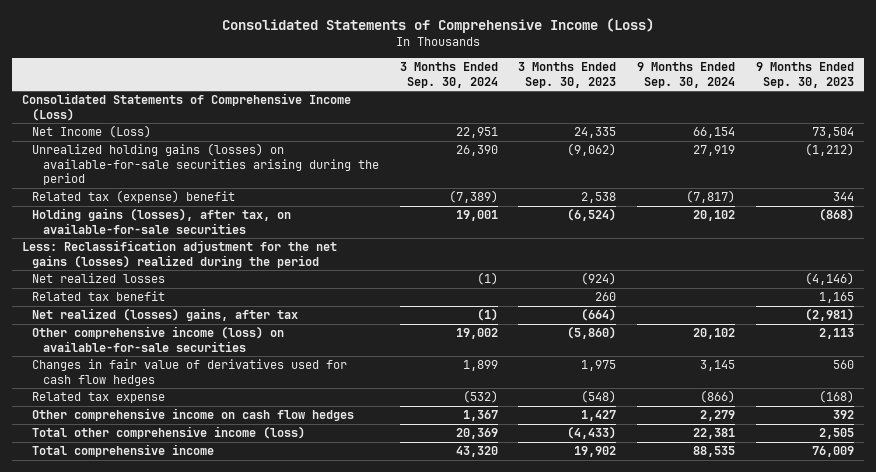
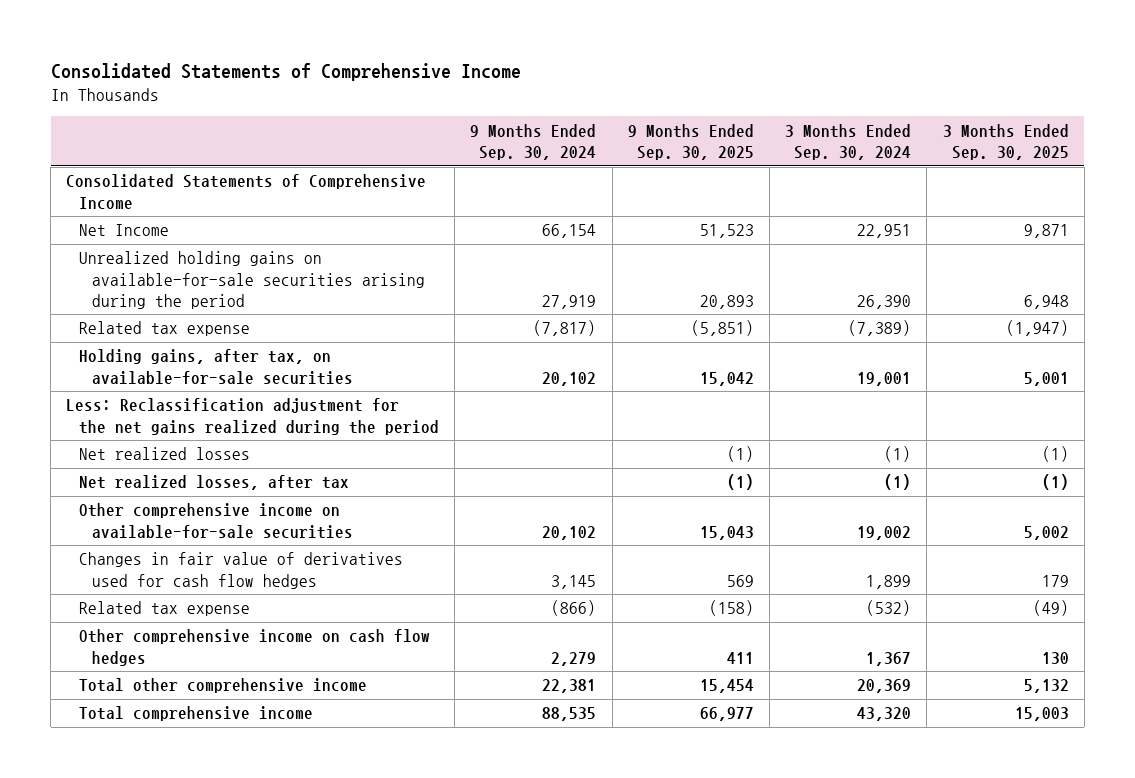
- Consolidated Statements of Comprehensive Income (Loss)
+ Consolidated Statements of Comprehensive Income
- | 3 Months Ended Sep. 30, 2024 | 3 Months Ended Sep. 30, 2023 | 9 Months Ended Sep. 30, 2024 | 9 Months Ended Sep. 30, 2023
+ | 9 Months Ended Sep. 30, 2024 | 9 Months Ended Sep. 30, 2025 | 3 Months Ended Sep. 30, 2024 | 3 Months Ended Sep. 30, 2025
- Consolidated Statements of Comprehensive Income (Loss)
- Net Income (Loss) | 22,951 | 24,335 | 66,154 | 73,504
- Unrealized holding gains (losses) on available-for-sale securities arising during the period | 26,390 | (9,062) | 27,919 | (1,212)
- Related tax (expense) benefit | (7,389) | 2,538 | (7,817) | 344
- Holding gains (losses), after tax, on available-for-sale securities | 19,001 | (6,524) | 20,102 | (868)
- Less: Reclassification adjustment for the net gains (losses) realized during the period
+ Consolidated Statements of Comprehensive Income
+ Net Income | 66,154 | 51,523 | 22,951 | 9,871
+ Unrealized holding gains on available-for-sale securities arising during the period | 27,919 | 20,893 | 26,390 | 6,948
+ Related tax expense | (7,817) | (5,851) | (7,389) | (1,947)
+ Holding gains, after tax, on available-for-sale securities | 20,102 | 15,042 | 19,001 | 5,001
+ Less: Reclassification adjustment for the net gains realized during the period
- Related tax benefit | | 260 | | 1,165
- Net realized (losses) gains, after tax | (1) | (664) | | (2,981)
- Other comprehensive income (loss) on available-for-sale securities | 19,002 | (5,860) | 20,102 | 2,113
+ Net realized losses, after tax | | (1) | (1) | (1)
+ Other comprehensive income on available-for-sale securities | 20,102 | 15,043 | 19,002 | 5,002
- Total other comprehensive income (loss) | 20,369 | (4,433) | 22,381 | 2,505
+ Total other comprehensive income | 22,381 | 15,454 | 20,369 | 5,132

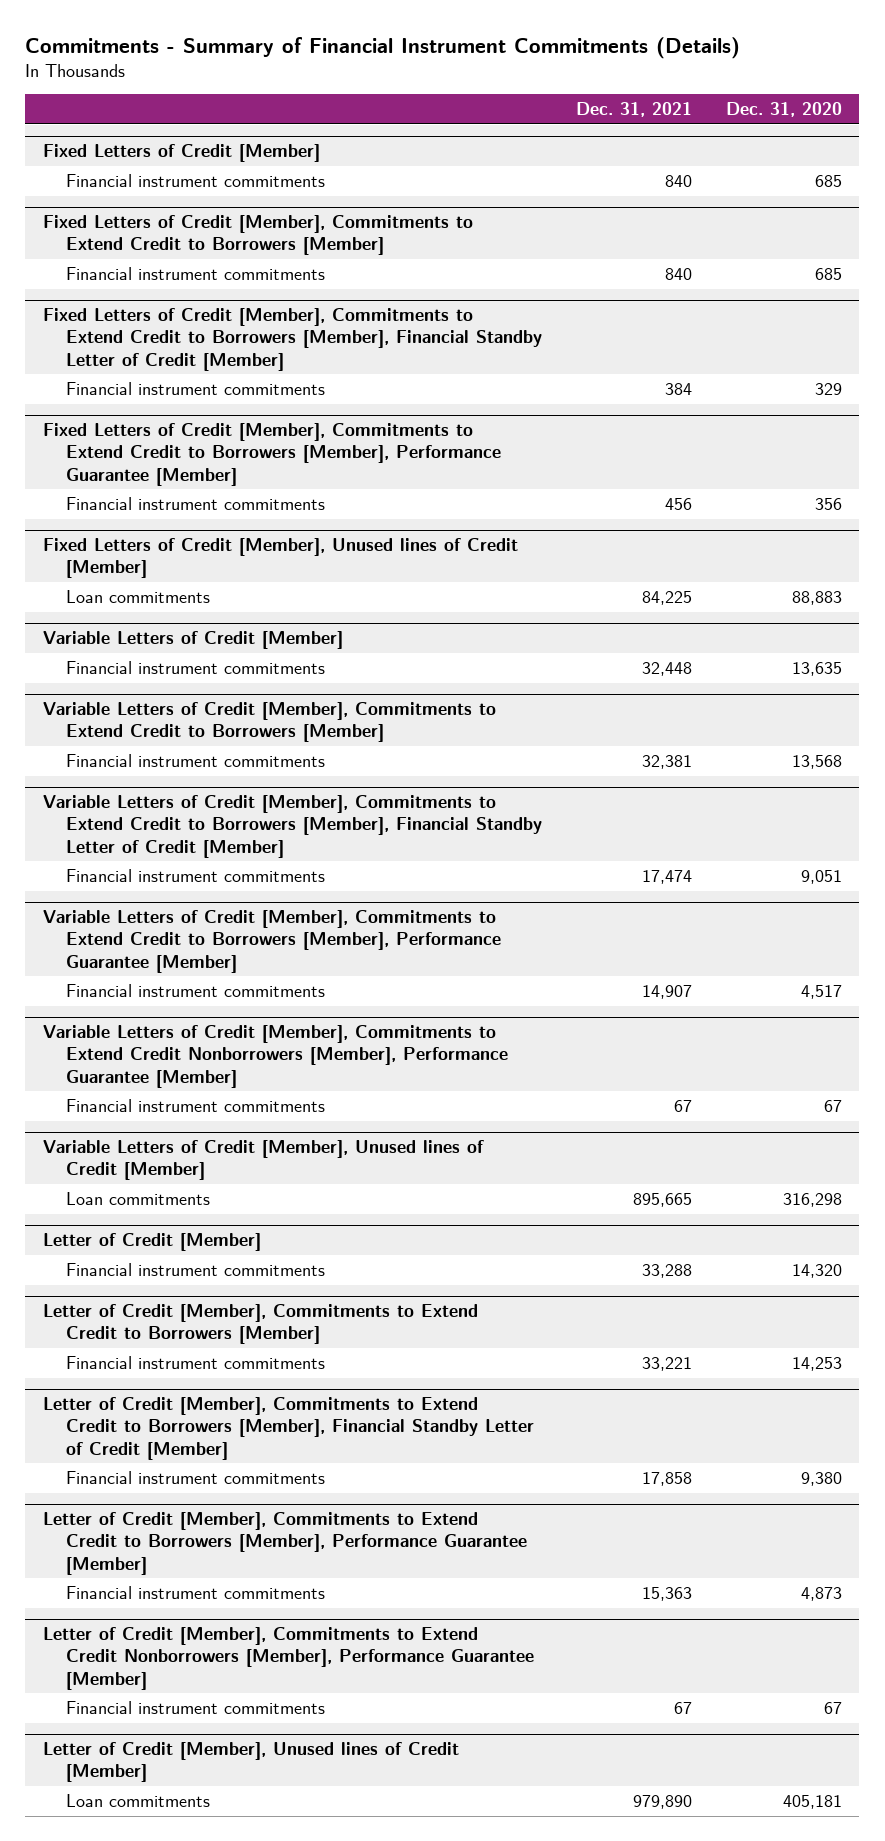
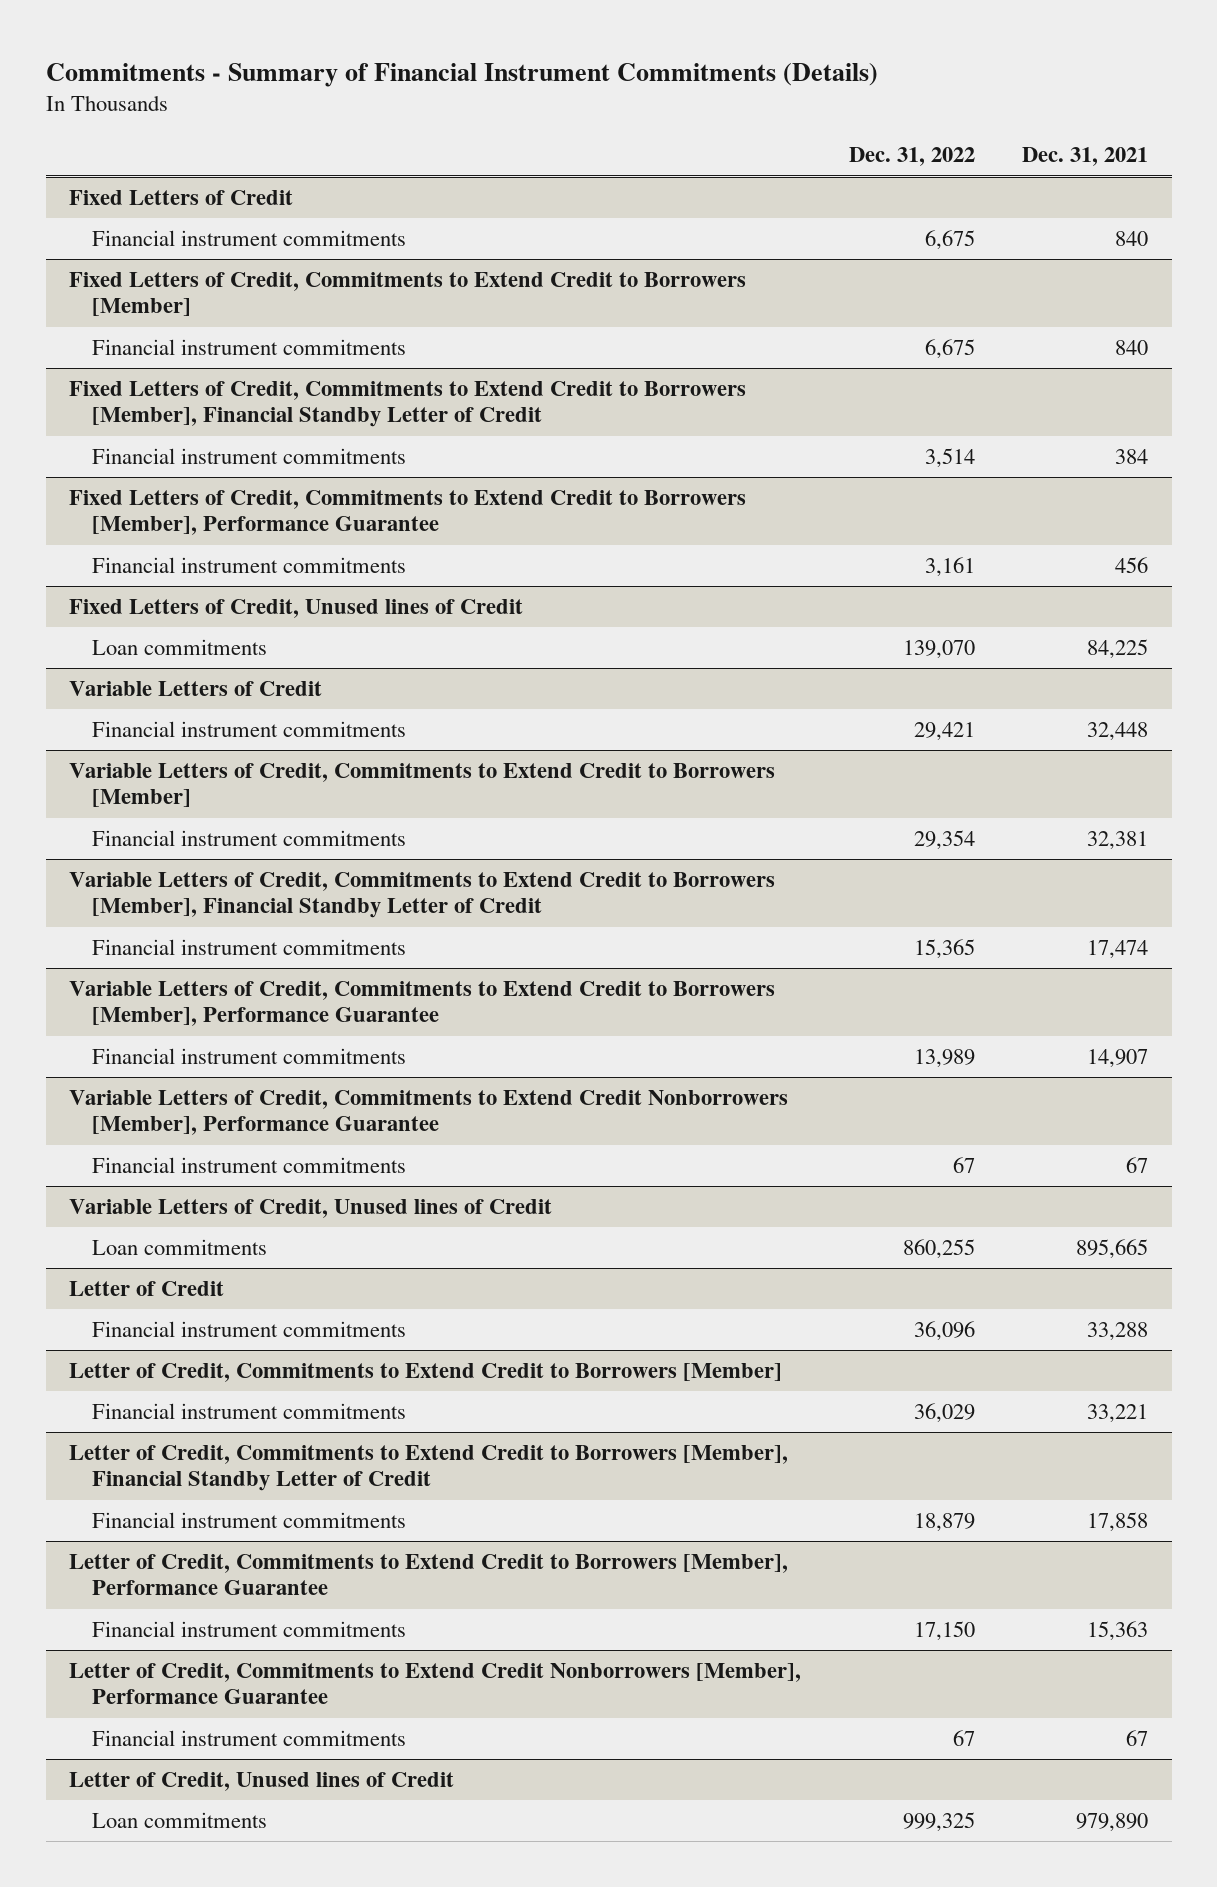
- | Dec. 31, 2021 | Dec. 31, 2020
+ | Dec. 31, 2022 | Dec. 31, 2021
- Fixed Letters of Credit [Member]
+ Fixed Letters of Credit
- Fixed Letters of Credit [Member], Commitments to Extend Credit to Borrowers [Member]
+ Fixed Letters of Credit, Commitments to Extend Credit to Borrowers [Member]
- Fixed Letters of Credit [Member], Commitments to Extend Credit to Borrowers [Member], Financial Standby Letter of Credit [Member]
+ Fixed Letters of Credit, Commitments to Extend Credit to Borrowers [Member], Financial Standby Letter of Credit
- Fixed Letters of Credit [Member], Commitments to Extend Credit to Borrowers [Member], Performance Guarantee [Member]
+ Fixed Letters of Credit, Commitments to Extend Credit to Borrowers [Member], Performance Guarantee
- Fixed Letters of Credit [Member], Unused lines of Credit [Member]
+ Fixed Letters of Credit, Unused lines of Credit
- Variable Letters of Credit [Member]
+ Variable Letters of Credit
- Variable Letters of Credit [Member], Commitments to Extend Credit to Borrowers [Member]
+ Variable Letters of Credit, Commitments to Extend Credit to Borrowers [Member]
- Variable Letters of Credit [Member], Commitments to Extend Credit to Borrowers [Member], Financial Standby Letter of Credit [Member]
+ Variable Letters of Credit, Commitments to Extend Credit to Borrowers [Member], Financial Standby Letter of Credit
- Variable Letters of Credit [Member], Commitments to Extend Credit to Borrowers [Member], Performance Guarantee [Member]
+ Variable Letters of Credit, Commitments to Extend Credit to Borrowers [Member], Performance Guarantee
- Variable Letters of Credit [Member], Commitments to Extend Credit Nonborrowers [Member], Performance Guarantee [Member]
+ Variable Letters of Credit, Commitments to Extend Credit Nonborrowers [Member], Performance Guarantee
- Variable Letters of Credit [Member], Unused lines of Credit [Member]
+ Variable Letters of Credit, Unused lines of Credit
- Letter of Credit [Member]
+ Letter of Credit
- Letter of Credit [Member], Commitments to Extend Credit to Borrowers [Member]
+ Letter of Credit, Commitments to Extend Credit to Borrowers [Member]
- Letter of Credit [Member], Commitments to Extend Credit to Borrowers [Member], Financial Standby Letter of Credit [Member]
+ Letter of Credit, Commitments to Extend Credit to Borrowers [Member], Financial Standby Letter of Credit
- Letter of Credit [Member], Commitments to Extend Credit to Borrowers [Member], Performance Guarantee [Member]
+ Letter of Credit, Commitments to Extend Credit to Borrowers [Member], Performance Guarantee
- Letter of Credit [Member], Commitments to Extend Credit Nonborrowers [Member], Performance Guarantee [Member]
+ Letter of Credit, Commitments to Extend Credit Nonborrowers [Member], Performance Guarantee
- Letter of Credit [Member], Unused lines of Credit [Member]
+ Letter of Credit, Unused lines of Credit

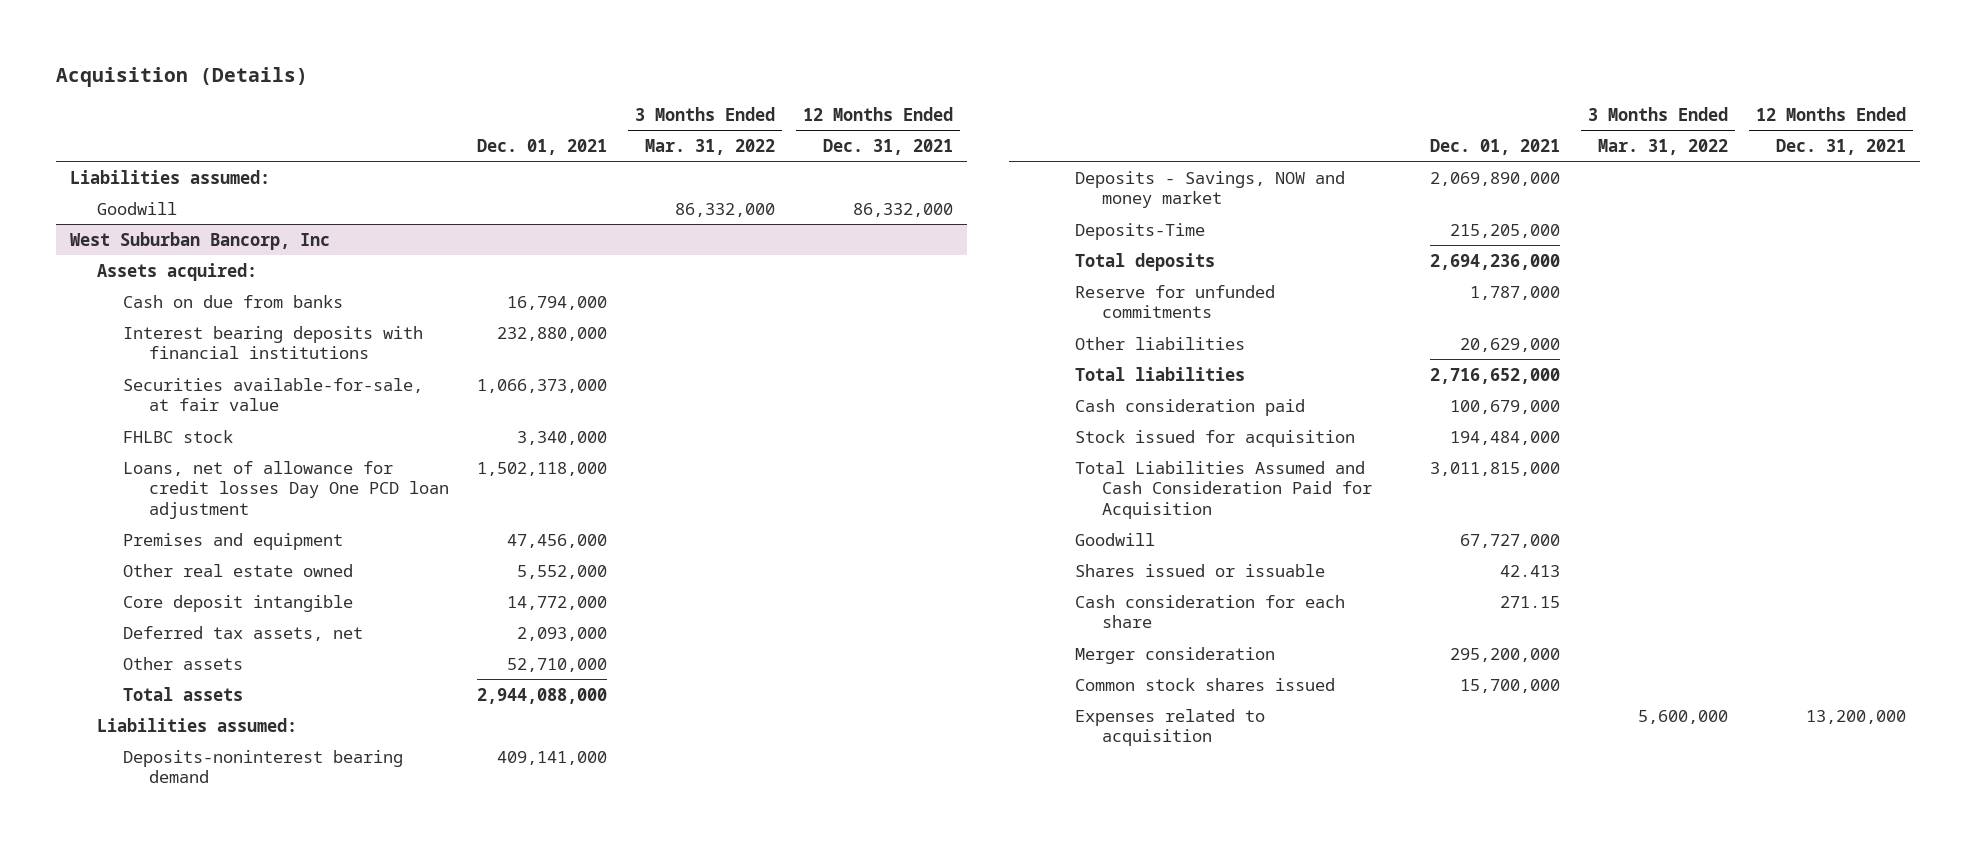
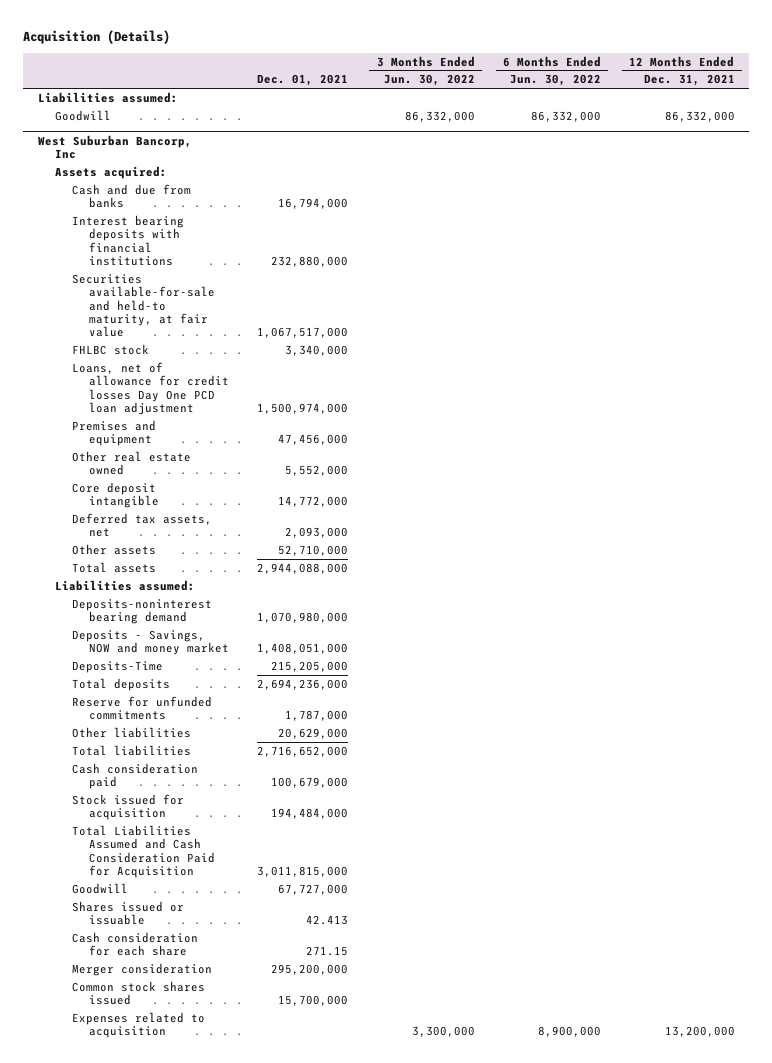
- | Dec. 01, 2021 | 3 Months Ended Mar. 31, 2022 | 12 Months Ended Dec. 31, 2021
+ | Dec. 01, 2021 | 3 Months Ended Jun. 30, 2022 | 6 Months Ended Jun. 30, 2022 | 12 Months Ended Dec. 31, 2021
@ West Suburban Bancorp, Inc
- Cash on due from banks | 16,794,000 | |
+ Cash and due from banks | 16,794,000 | | |
- Securities available-for-sale, at fair value | 1,066,373,000 | |
+ Securities available-for-sale and held-to maturity, at fair value | 1,067,517,000 | | |
- Loans, net of allowance for credit losses Day One PCD loan adjustment | 1,502,118,000 | |
+ Loans, net of allowance for credit losses Day One PCD loan adjustment | 1,500,974,000 | | |
- Deposits-noninterest bearing demand | 409,141,000 | |
- Deposits - Savings, NOW and money market | 2,069,890,000 | |
+ Deposits-noninterest bearing demand | 1,070,980,000 | | |
+ Deposits - Savings, NOW and money market | 1,408,051,000 | | |

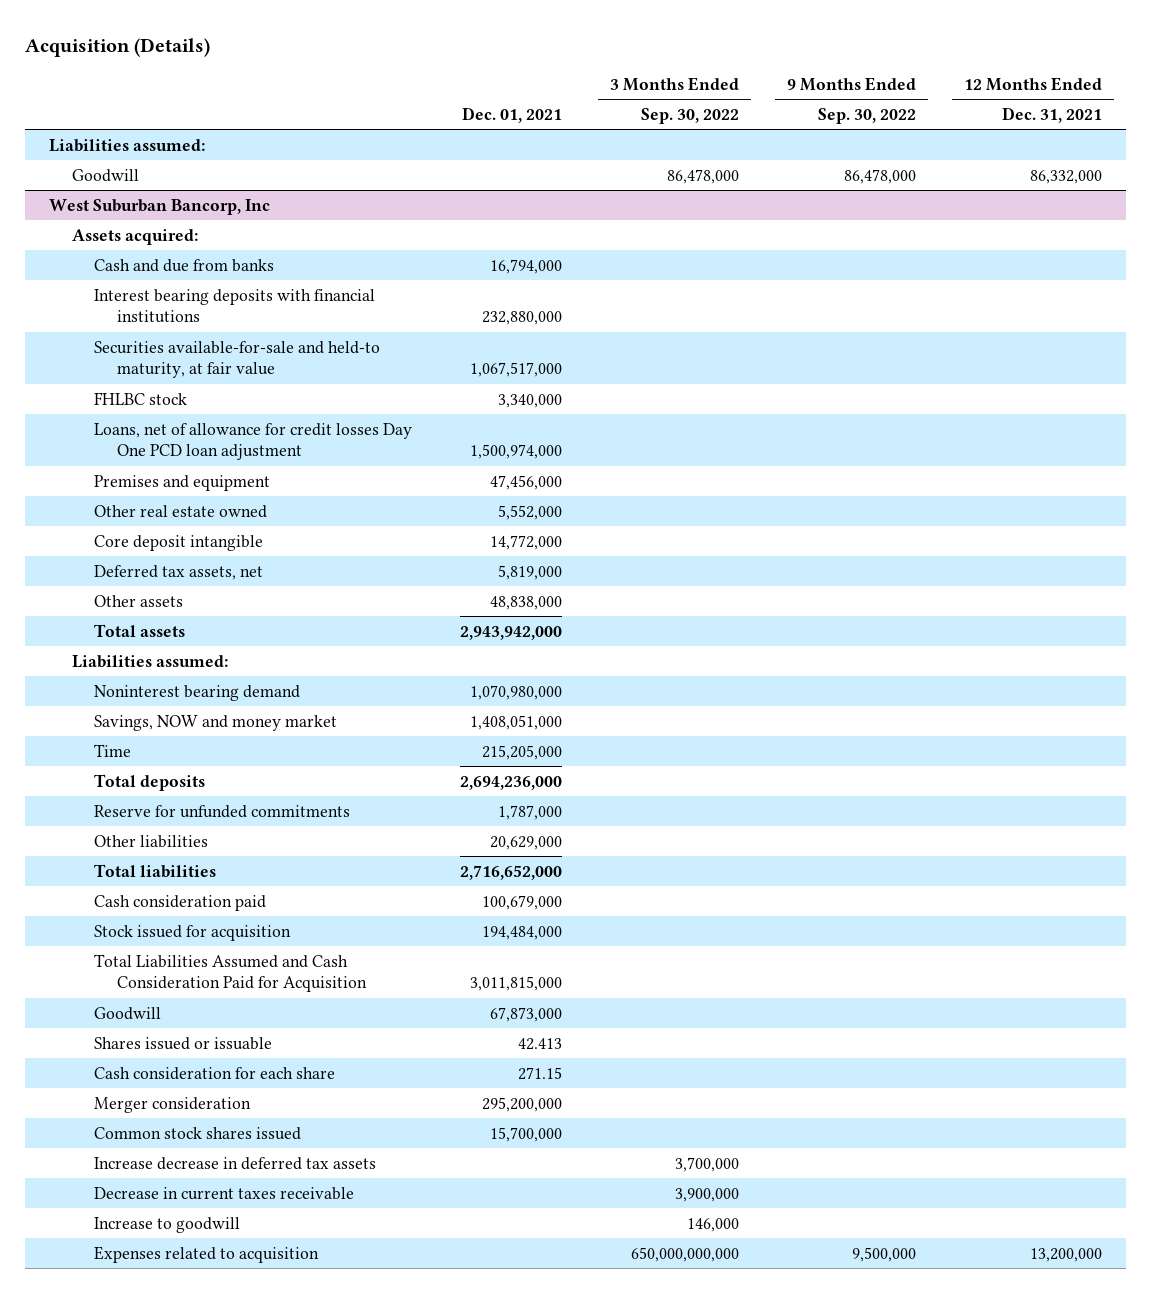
- | Dec. 01, 2021 | 3 Months Ended Jun. 30, 2022 | 6 Months Ended Jun. 30, 2022 | 12 Months Ended Dec. 31, 2021
+ | Dec. 01, 2021 | 3 Months Ended Sep. 30, 2022 | 9 Months Ended Sep. 30, 2022 | 12 Months Ended Dec. 31, 2021
@ West Suburban Bancorp, Inc
- Deferred tax assets, net | 2,093,000 | | |
- Other assets | 52,710,000 | | |
- Total assets | 2,944,088,000 | | |
+ Deferred tax assets, net | 5,819,000 | | |
+ Other assets | 48,838,000 | | |
+ Total assets | 2,943,942,000 | | |
- Deposits-noninterest bearing demand | 1,070,980,000 | | |
- Deposits - Savings, NOW and money market | 1,408,051,000 | | |
- Deposits-Time | 215,205,000 | | |
+ Noninterest bearing demand | 1,070,980,000 | | |
+ Savings, NOW and money market | 1,408,051,000 | | |
+ Time | 215,205,000 | | |
- Goodwill | 67,727,000 | | |
+ Goodwill | 67,873,000 | | |
+ Increase decrease in deferred tax assets | | 3,700,000 | |
+ Decrease in current taxes receivable | | 3,900,000 | |
+ Increase to goodwill | | 146,000 | |

